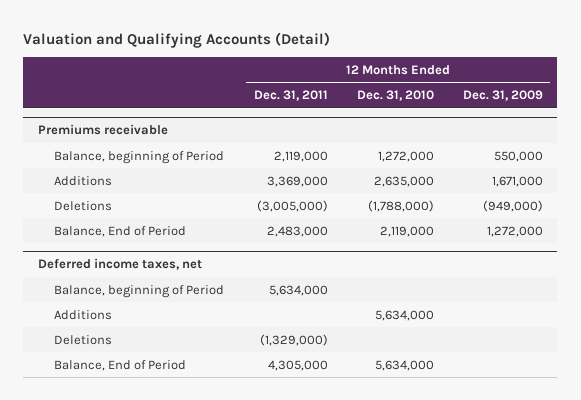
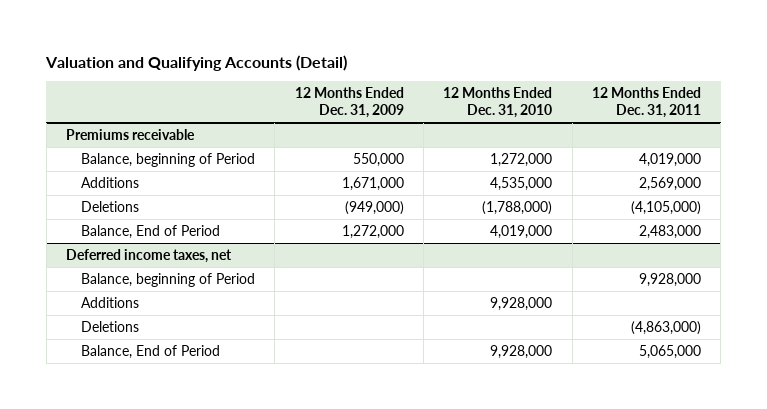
- | 12 Months Ended Dec. 31, 2011 | 12 Months Ended Dec. 31, 2010 | 12 Months Ended Dec. 31, 2009
+ | 12 Months Ended Dec. 31, 2009 | 12 Months Ended Dec. 31, 2010 | 12 Months Ended Dec. 31, 2011
@ Premiums receivable
- Balance, beginning of Period | 2,119,000 | 1,272,000 | 550,000
- Additions | 3,369,000 | 2,635,000 | 1,671,000
- Deletions | (3,005,000) | (1,788,000) | (949,000)
- Balance, End of Period | 2,483,000 | 2,119,000 | 1,272,000
+ Balance, beginning of Period | 550,000 | 1,272,000 | 4,019,000
+ Additions | 1,671,000 | 4,535,000 | 2,569,000
+ Deletions | (949,000) | (1,788,000) | (4,105,000)
+ Balance, End of Period | 1,272,000 | 4,019,000 | 2,483,000
@ Deferred income taxes, net
- Balance, beginning of Period | 5,634,000 | |
- Additions | | 5,634,000 |
- Deletions | (1,329,000) | |
- Balance, End of Period | 4,305,000 | 5,634,000 |
+ Balance, beginning of Period | | | 9,928,000
+ Additions | | 9,928,000 |
+ Deletions | | | (4,863,000)
+ Balance, End of Period | | 9,928,000 | 5,065,000

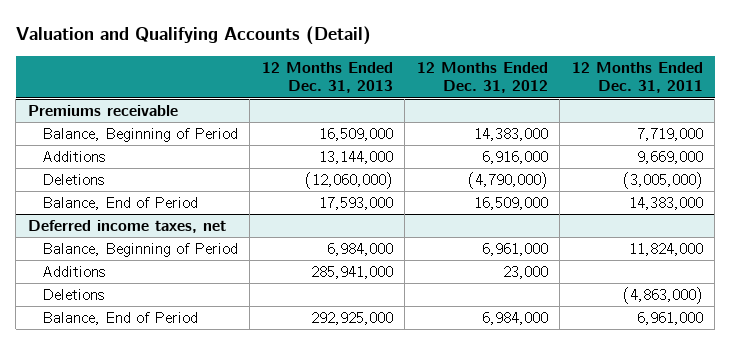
- | 12 Months Ended Dec. 31, 2009 | 12 Months Ended Dec. 31, 2010 | 12 Months Ended Dec. 31, 2011
+ | 12 Months Ended Dec. 31, 2013 | 12 Months Ended Dec. 31, 2012 | 12 Months Ended Dec. 31, 2011
@ Premiums receivable
- Balance, beginning of Period | 550,000 | 1,272,000 | 4,019,000
- Additions | 1,671,000 | 4,535,000 | 2,569,000
- Deletions | (949,000) | (1,788,000) | (4,105,000)
- Balance, End of Period | 1,272,000 | 4,019,000 | 2,483,000
+ Balance, Beginning of Period | 16,509,000 | 14,383,000 | 7,719,000
+ Additions | 13,144,000 | 6,916,000 | 9,669,000
+ Deletions | (12,060,000) | (4,790,000) | (3,005,000)
+ Balance, End of Period | 17,593,000 | 16,509,000 | 14,383,000
@ Deferred income taxes, net
- Balance, beginning of Period | | | 9,928,000
+ Balance, Beginning of Period | 6,984,000 | 6,961,000 | 11,824,000
- Balance, End of Period | | 9,928,000 | 5,065,000
+ Balance, End of Period | 292,925,000 | 6,984,000 | 6,961,000

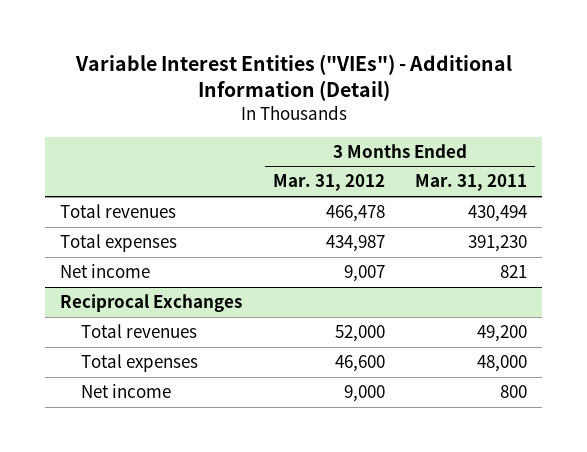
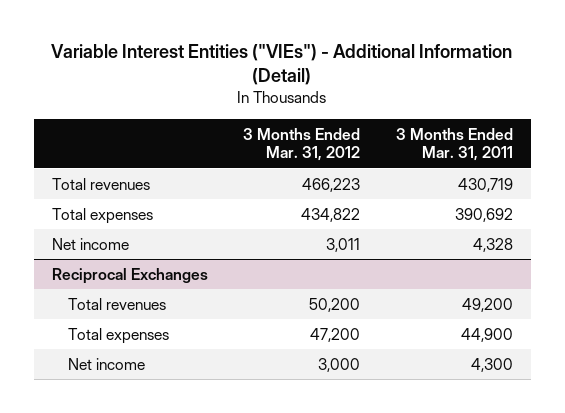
- Total revenues | 466,478 | 430,494
- Total expenses | 434,987 | 391,230
- Net income | 9,007 | 821
+ Total revenues | 466,223 | 430,719
+ Total expenses | 434,822 | 390,692
+ Net income | 3,011 | 4,328
@ Reciprocal Exchanges
- Total revenues | 52,000 | 49,200
- Total expenses | 46,600 | 48,000
- Net income | 9,000 | 800
+ Total revenues | 50,200 | 49,200
+ Total expenses | 47,200 | 44,900
+ Net income | 3,000 | 4,300

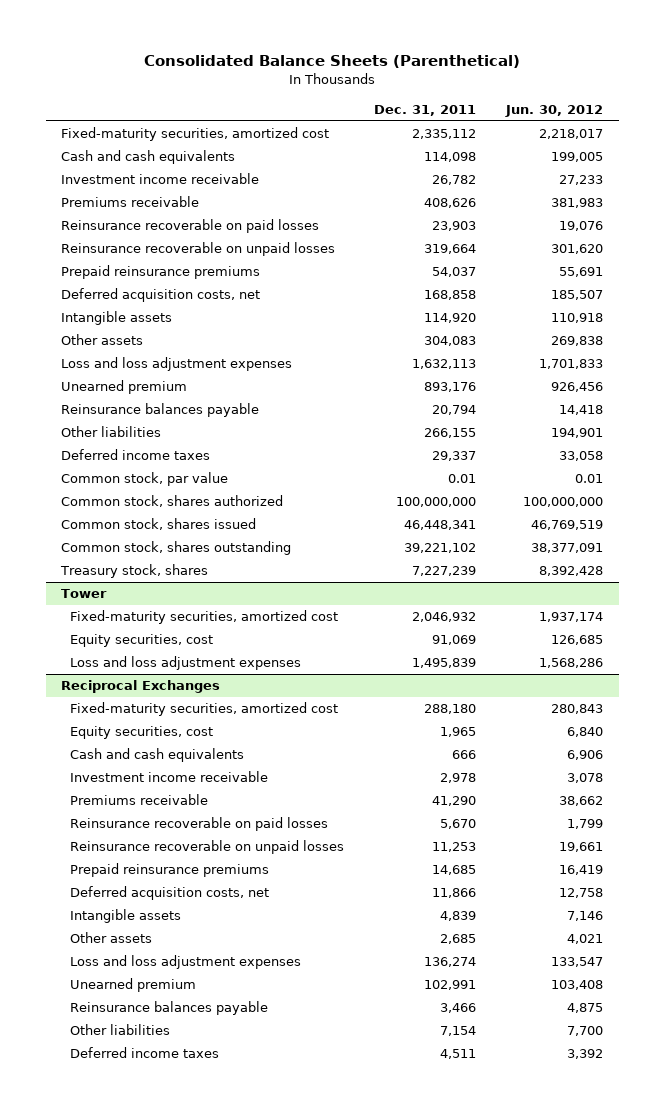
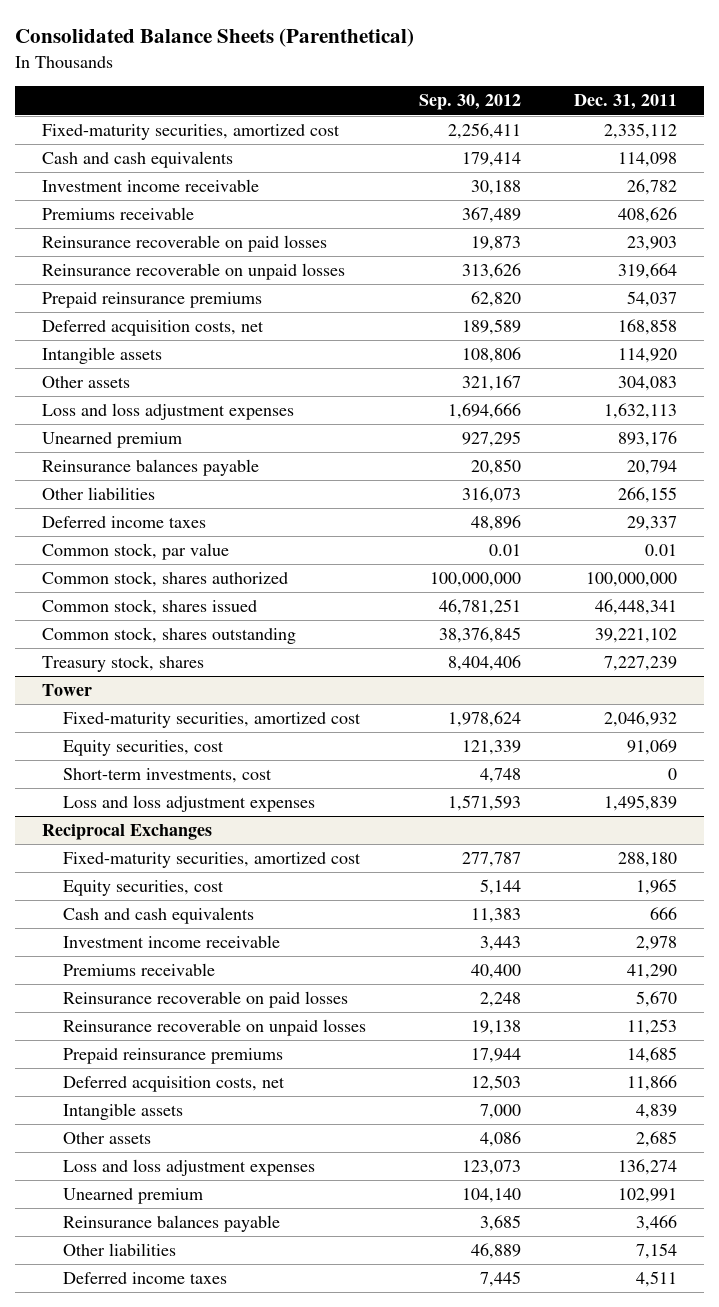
- | Dec. 31, 2011 | Jun. 30, 2012
+ | Sep. 30, 2012 | Dec. 31, 2011
@ Tower
+ Short-term investments, cost | 4,748 | 0

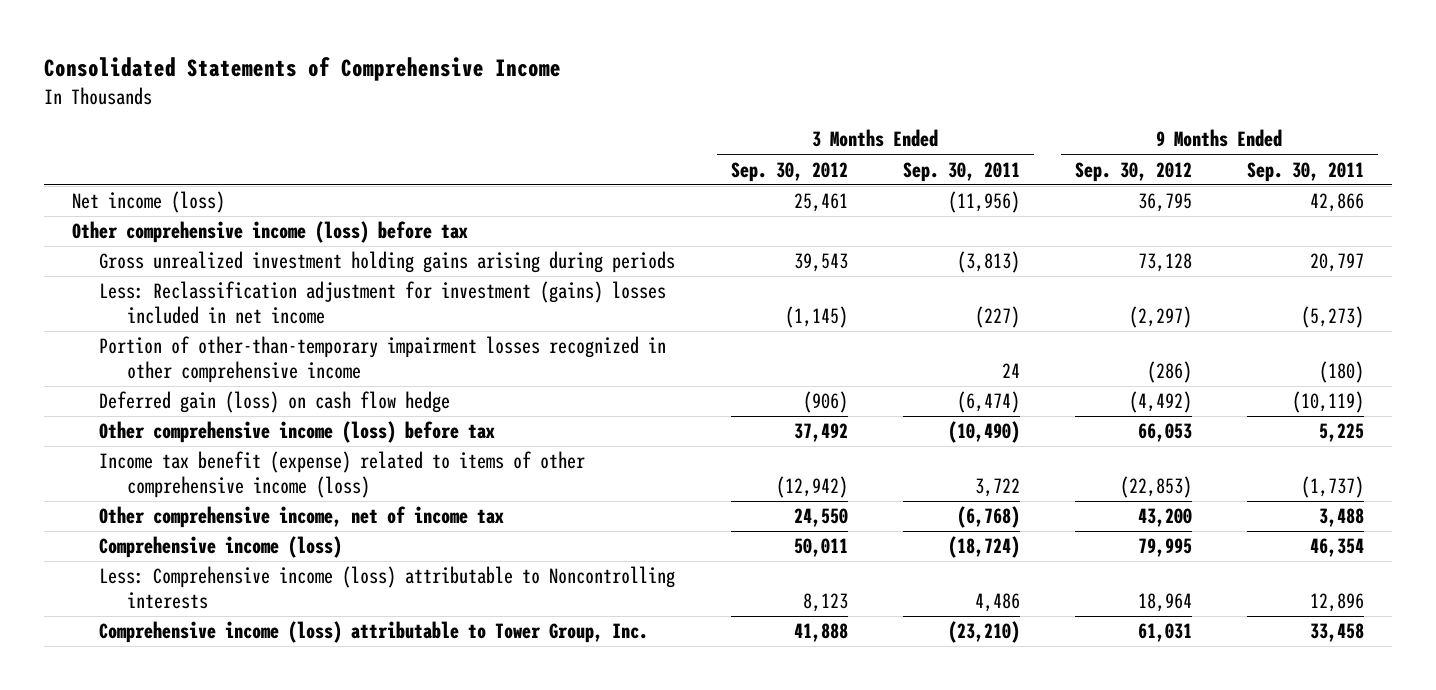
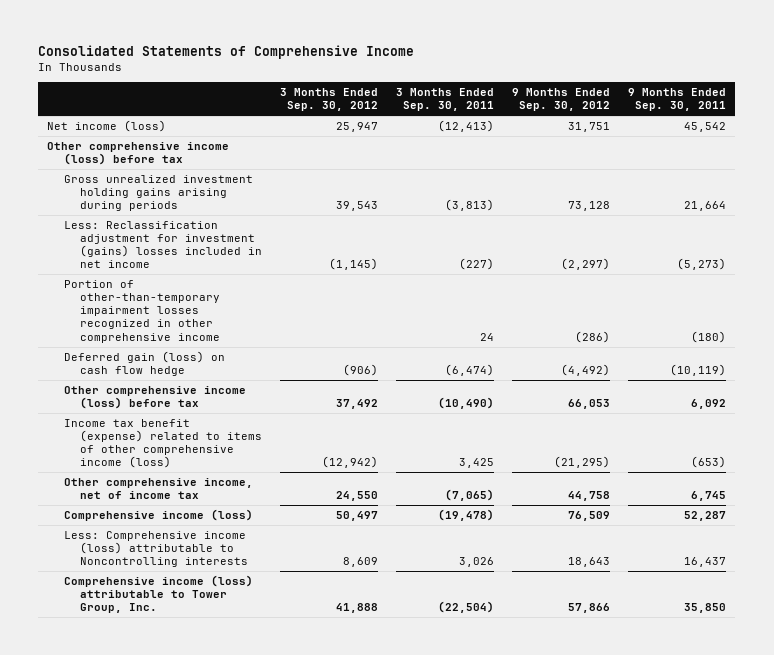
- Net income (loss) | 25,461 | (11,956) | 36,795 | 42,866
+ Net income (loss) | 25,947 | (12,413) | 31,751 | 45,542
- Gross unrealized investment holding gains arising during periods | 39,543 | (3,813) | 73,128 | 20,797
+ Gross unrealized investment holding gains arising during periods | 39,543 | (3,813) | 73,128 | 21,664
- Other comprehensive income (loss) before tax | 37,492 | (10,490) | 66,053 | 5,225
- Income tax benefit (expense) related to items of other comprehensive income (loss) | (12,942) | 3,722 | (22,853) | (1,737)
- Other comprehensive income, net of income tax | 24,550 | (6,768) | 43,200 | 3,488
- Comprehensive income (loss) | 50,011 | (18,724) | 79,995 | 46,354
- Less: Comprehensive income (loss) attributable to Noncontrolling interests | 8,123 | 4,486 | 18,964 | 12,896
- Comprehensive income (loss) attributable to Tower Group, Inc. | 41,888 | (23,210) | 61,031 | 33,458
+ Other comprehensive income (loss) before tax | 37,492 | (10,490) | 66,053 | 6,092
+ Income tax benefit (expense) related to items of other comprehensive income (loss) | (12,942) | 3,425 | (21,295) | (653)
+ Other comprehensive income, net of income tax | 24,550 | (7,065) | 44,758 | 6,745
+ Comprehensive income (loss) | 50,497 | (19,478) | 76,509 | 52,287
+ Less: Comprehensive income (loss) attributable to Noncontrolling interests | 8,609 | 3,026 | 18,643 | 16,437
+ Comprehensive income (loss) attributable to Tower Group, Inc. | 41,888 | (22,504) | 57,866 | 35,850

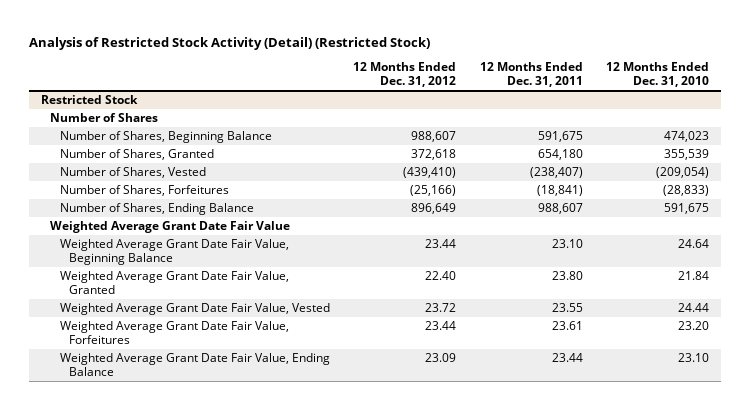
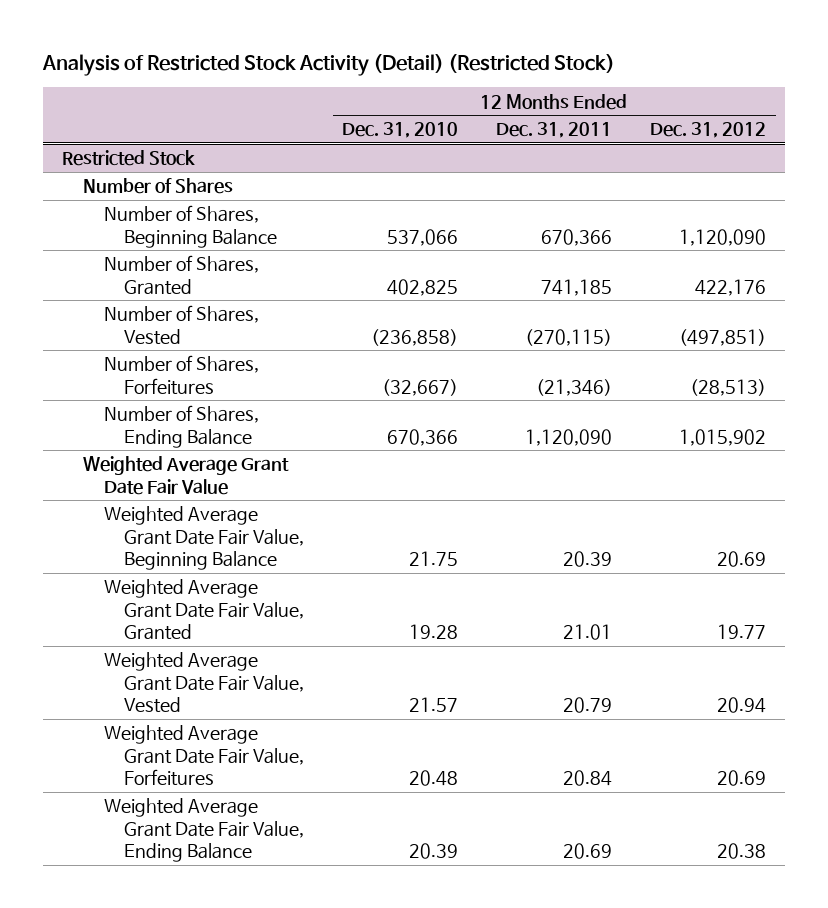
- | 12 Months Ended Dec. 31, 2012 | 12 Months Ended Dec. 31, 2011 | 12 Months Ended Dec. 31, 2010
+ | 12 Months Ended Dec. 31, 2010 | 12 Months Ended Dec. 31, 2011 | 12 Months Ended Dec. 31, 2012
@ Restricted Stock
- Number of Shares, Beginning Balance | 988,607 | 591,675 | 474,023
- Number of Shares, Granted | 372,618 | 654,180 | 355,539
- Number of Shares, Vested | (439,410) | (238,407) | (209,054)
- Number of Shares, Forfeitures | (25,166) | (18,841) | (28,833)
- Number of Shares, Ending Balance | 896,649 | 988,607 | 591,675
+ Number of Shares, Beginning Balance | 537,066 | 670,366 | 1,120,090
+ Number of Shares, Granted | 402,825 | 741,185 | 422,176
+ Number of Shares, Vested | (236,858) | (270,115) | (497,851)
+ Number of Shares, Forfeitures | (32,667) | (21,346) | (28,513)
+ Number of Shares, Ending Balance | 670,366 | 1,120,090 | 1,015,902
- Weighted Average Grant Date Fair Value, Beginning Balance | 23.44 | 23.10 | 24.64
- Weighted Average Grant Date Fair Value, Granted | 22.40 | 23.80 | 21.84
- Weighted Average Grant Date Fair Value, Vested | 23.72 | 23.55 | 24.44
- Weighted Average Grant Date Fair Value, Forfeitures | 23.44 | 23.61 | 23.20
- Weighted Average Grant Date Fair Value, Ending Balance | 23.09 | 23.44 | 23.10
+ Weighted Average Grant Date Fair Value, Beginning Balance | 21.75 | 20.39 | 20.69
+ Weighted Average Grant Date Fair Value, Granted | 19.28 | 21.01 | 19.77
+ Weighted Average Grant Date Fair Value, Vested | 21.57 | 20.79 | 20.94
+ Weighted Average Grant Date Fair Value, Forfeitures | 20.48 | 20.84 | 20.69
+ Weighted Average Grant Date Fair Value, Ending Balance | 20.39 | 20.69 | 20.38

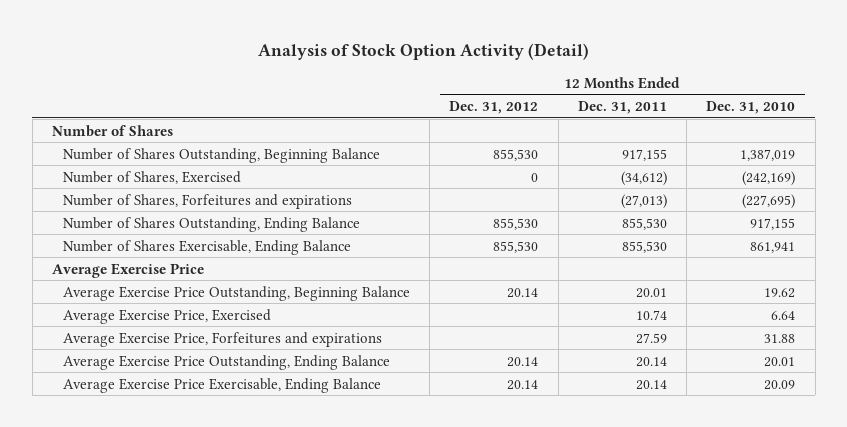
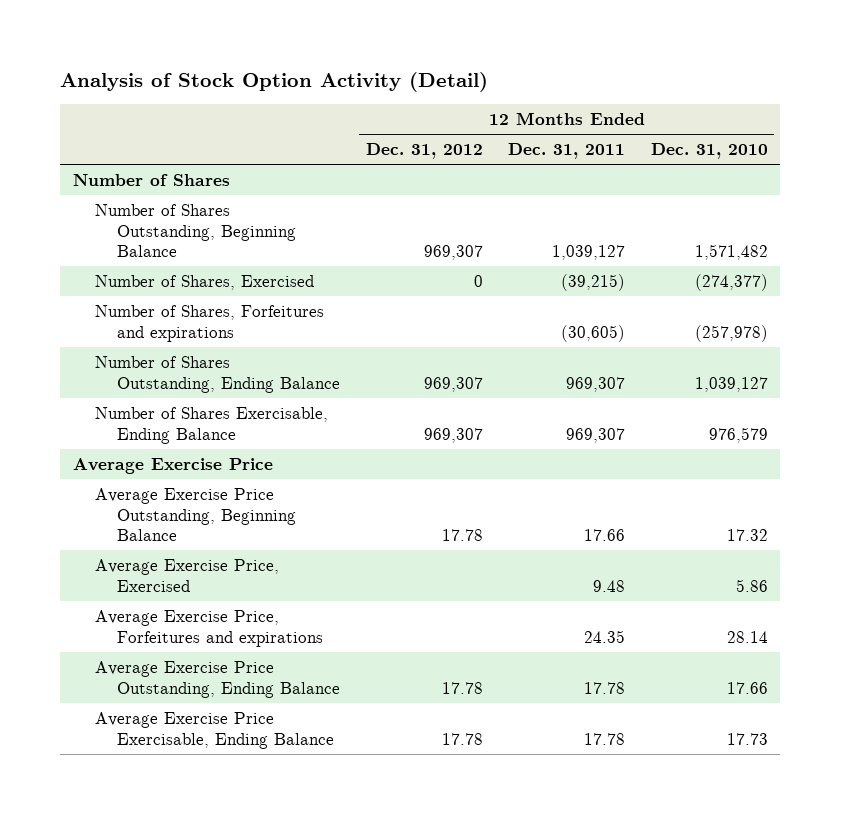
- Number of Shares Outstanding, Beginning Balance | 855,530 | 917,155 | 1,387,019
- Number of Shares, Exercised | 0 | (34,612) | (242,169)
- Number of Shares, Forfeitures and expirations | | (27,013) | (227,695)
- Number of Shares Outstanding, Ending Balance | 855,530 | 855,530 | 917,155
- Number of Shares Exercisable, Ending Balance | 855,530 | 855,530 | 861,941
+ Number of Shares Outstanding, Beginning Balance | 969,307 | 1,039,127 | 1,571,482
+ Number of Shares, Exercised | 0 | (39,215) | (274,377)
+ Number of Shares, Forfeitures and expirations | | (30,605) | (257,978)
+ Number of Shares Outstanding, Ending Balance | 969,307 | 969,307 | 1,039,127
+ Number of Shares Exercisable, Ending Balance | 969,307 | 969,307 | 976,579
- Average Exercise Price Outstanding, Beginning Balance | 20.14 | 20.01 | 19.62
- Average Exercise Price, Exercised | | 10.74 | 6.64
- Average Exercise Price, Forfeitures and expirations | | 27.59 | 31.88
- Average Exercise Price Outstanding, Ending Balance | 20.14 | 20.14 | 20.01
- Average Exercise Price Exercisable, Ending Balance | 20.14 | 20.14 | 20.09
+ Average Exercise Price Outstanding, Beginning Balance | 17.78 | 17.66 | 17.32
+ Average Exercise Price, Exercised | | 9.48 | 5.86
+ Average Exercise Price, Forfeitures and expirations | | 24.35 | 28.14
+ Average Exercise Price Outstanding, Ending Balance | 17.78 | 17.78 | 17.66
+ Average Exercise Price Exercisable, Ending Balance | 17.78 | 17.78 | 17.73

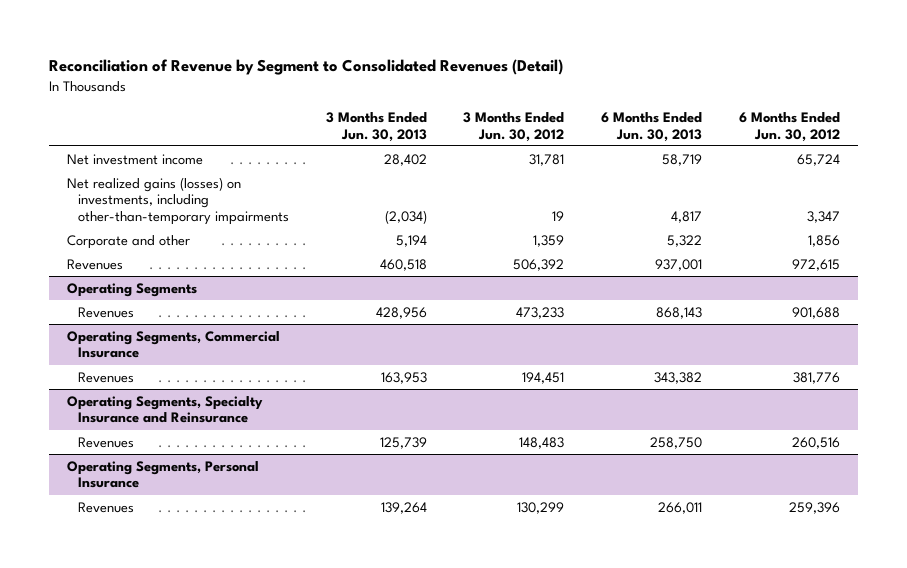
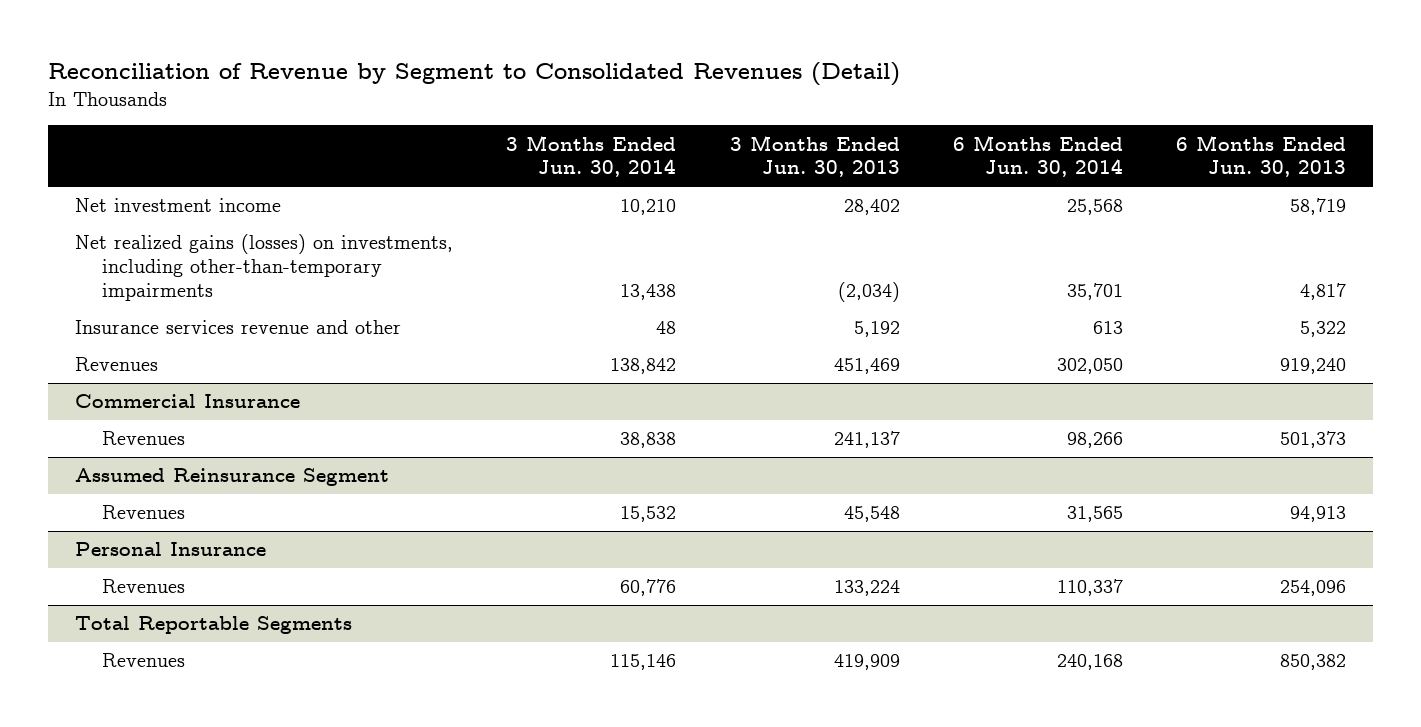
- | 3 Months Ended Jun. 30, 2013 | 3 Months Ended Jun. 30, 2012 | 6 Months Ended Jun. 30, 2013 | 6 Months Ended Jun. 30, 2012
+ | 3 Months Ended Jun. 30, 2014 | 3 Months Ended Jun. 30, 2013 | 6 Months Ended Jun. 30, 2014 | 6 Months Ended Jun. 30, 2013
- Corporate and other | 5,194 | 1,359 | 5,322 | 1,856
- Revenues | 460,518 | 506,392 | 937,001 | 972,615
- Operating Segments
- Revenues | 428,956 | 473,233 | 868,143 | 901,688
- Operating Segments, Commercial Insurance
- Revenues | 163,953 | 194,451 | 343,382 | 381,776
- Operating Segments, Specialty Insurance and Reinsurance
- Revenues | 125,739 | 148,483 | 258,750 | 260,516
- Operating Segments, Personal Insurance
- Revenues | 139,264 | 130,299 | 266,011 | 259,396
+ Insurance services revenue and other | 48 | 5,192 | 613 | 5,322
+ Revenues | 138,842 | 451,469 | 302,050 | 919,240
+ Commercial Insurance
+ Revenues | 38,838 | 241,137 | 98,266 | 501,373
+ Assumed Reinsurance Segment
+ Revenues | 15,532 | 45,548 | 31,565 | 94,913
+ Personal Insurance
+ Revenues | 60,776 | 133,224 | 110,337 | 254,096
+ Total Reportable Segments
+ Revenues | 115,146 | 419,909 | 240,168 | 850,382

